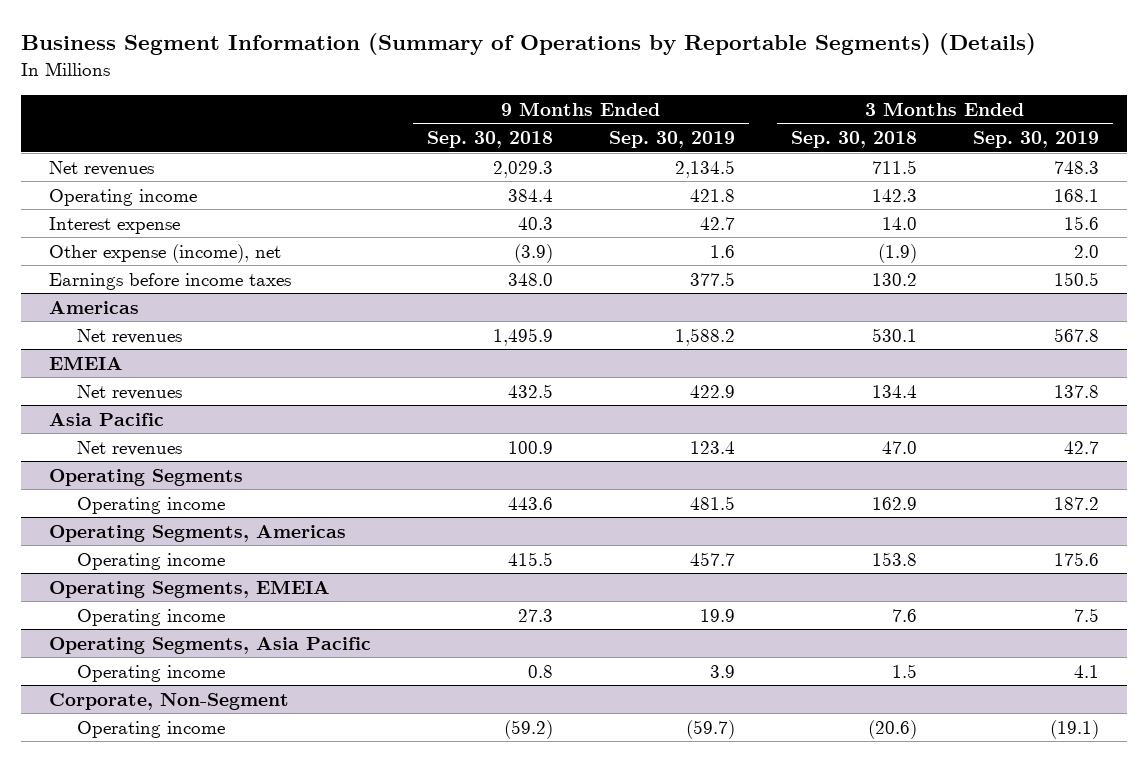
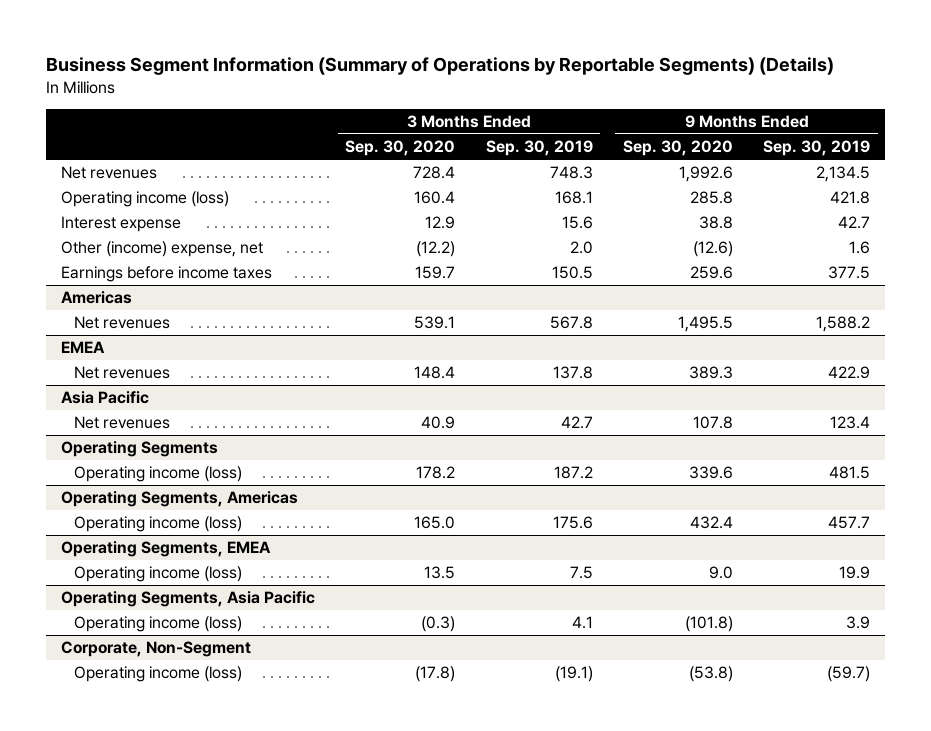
- | 9 Months Ended Sep. 30, 2018 | 9 Months Ended Sep. 30, 2019 | 3 Months Ended Sep. 30, 2018 | 3 Months Ended Sep. 30, 2019
+ | 3 Months Ended Sep. 30, 2020 | 3 Months Ended Sep. 30, 2019 | 9 Months Ended Sep. 30, 2020 | 9 Months Ended Sep. 30, 2019
- Operating income | 384.4 | 421.8 | 142.3 | 168.1
+ Operating income (loss) | 160.4 | 168.1 | 285.8 | 421.8
- Other expense (income), net | (3.9) | 1.6 | (1.9) | 2.0
+ Other (income) expense, net | (12.2) | 2.0 | (12.6) | 1.6
- EMEIA
+ EMEA
@ Operating Segments
- Operating income | 443.6 | 481.5 | 162.9 | 187.2
+ Operating income (loss) | 178.2 | 187.2 | 339.6 | 481.5
@ Operating Segments, Americas
- Operating income | 415.5 | 457.7 | 153.8 | 175.6
- Operating Segments, EMEIA
- Operating income | 27.3 | 19.9 | 7.6 | 7.5
@ Operating Segments, Americas
+ Operating income (loss) | 165.0 | 175.6 | 432.4 | 457.7
+ Operating Segments, EMEA
+ Operating income (loss) | 13.5 | 7.5 | 9.0 | 19.9
@ Operating Segments, Asia Pacific
- Operating income | 0.8 | 3.9 | 1.5 | 4.1
+ Operating income (loss) | (0.3) | 4.1 | (101.8) | 3.9
@ Corporate, Non-Segment
- Operating income | (59.2) | (59.7) | (20.6) | (19.1)
+ Operating income (loss) | (17.8) | (19.1) | (53.8) | (59.7)

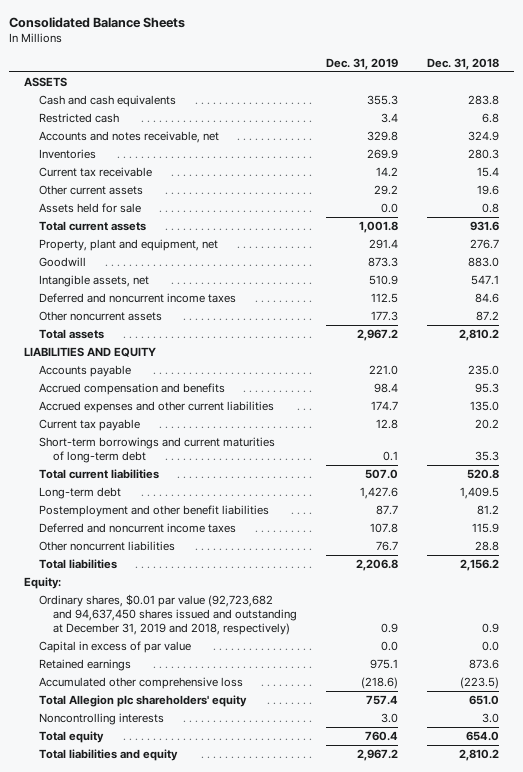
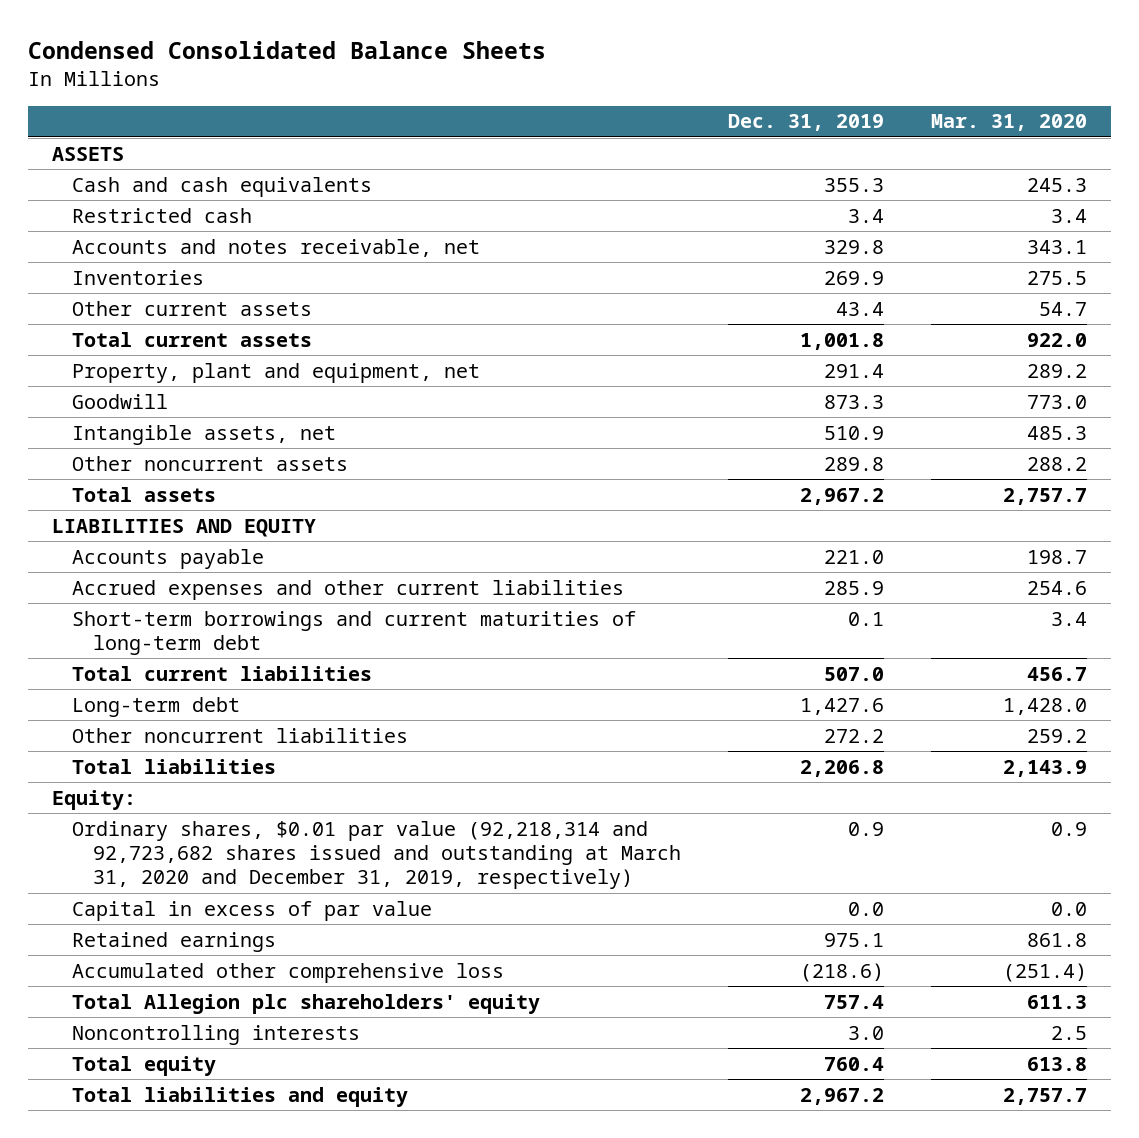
- Consolidated Balance Sheets
+ Condensed Consolidated Balance Sheets
- | Dec. 31, 2019 | Dec. 31, 2018
+ | Dec. 31, 2019 | Mar. 31, 2020
- Current tax receivable | 14.2 | 15.4
- Other current assets | 29.2 | 19.6
- Assets held for sale | 0.0 | 0.8
+ Other current assets | 43.4 | 54.7
- Deferred and noncurrent income taxes | 112.5 | 84.6
- Other noncurrent assets | 177.3 | 87.2
+ Other noncurrent assets | 289.8 | 288.2
- Accrued compensation and benefits | 98.4 | 95.3
- Accrued expenses and other current liabilities | 174.7 | 135.0
- Current tax payable | 12.8 | 20.2
+ Accrued expenses and other current liabilities | 285.9 | 254.6
- Postemployment and other benefit liabilities | 87.7 | 81.2
- Deferred and noncurrent income taxes | 107.8 | 115.9
- Other noncurrent liabilities | 76.7 | 28.8
+ Other noncurrent liabilities | 272.2 | 259.2
- Ordinary shares, $0.01 par value (92,723,682 and 94,637,450 shares issued and outstanding at December 31, 2019 and 2018, respectively) | 0.9 | 0.9
+ Ordinary shares, $0.01 par value (92,218,314 and 92,723,682 shares issued and outstanding at March 31, 2020 and December 31, 2019, respectively) | 0.9 | 0.9

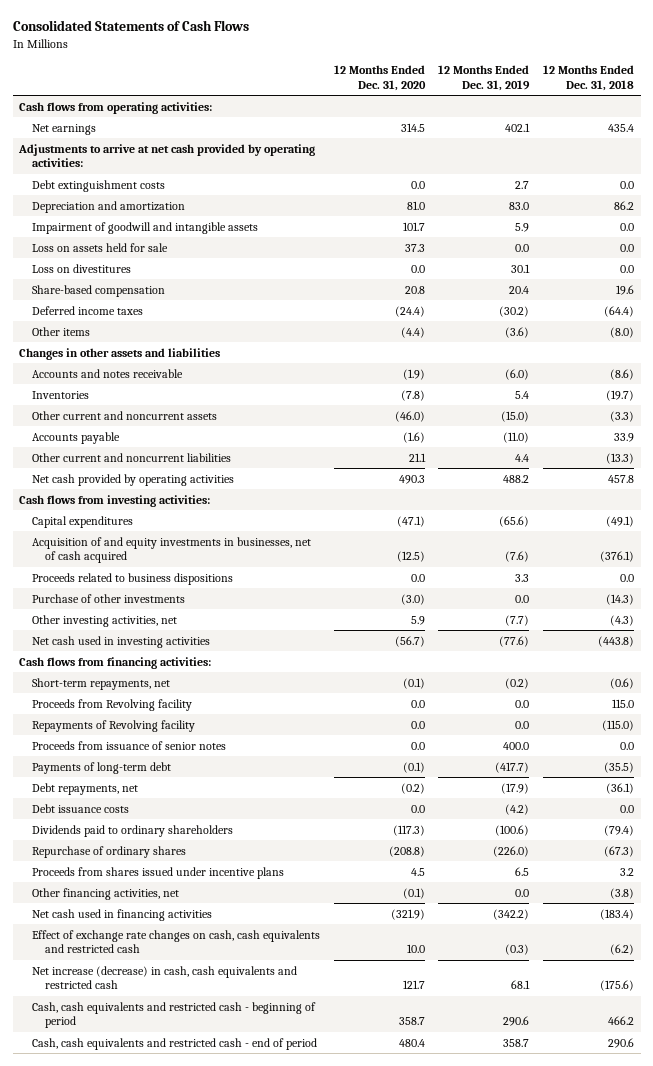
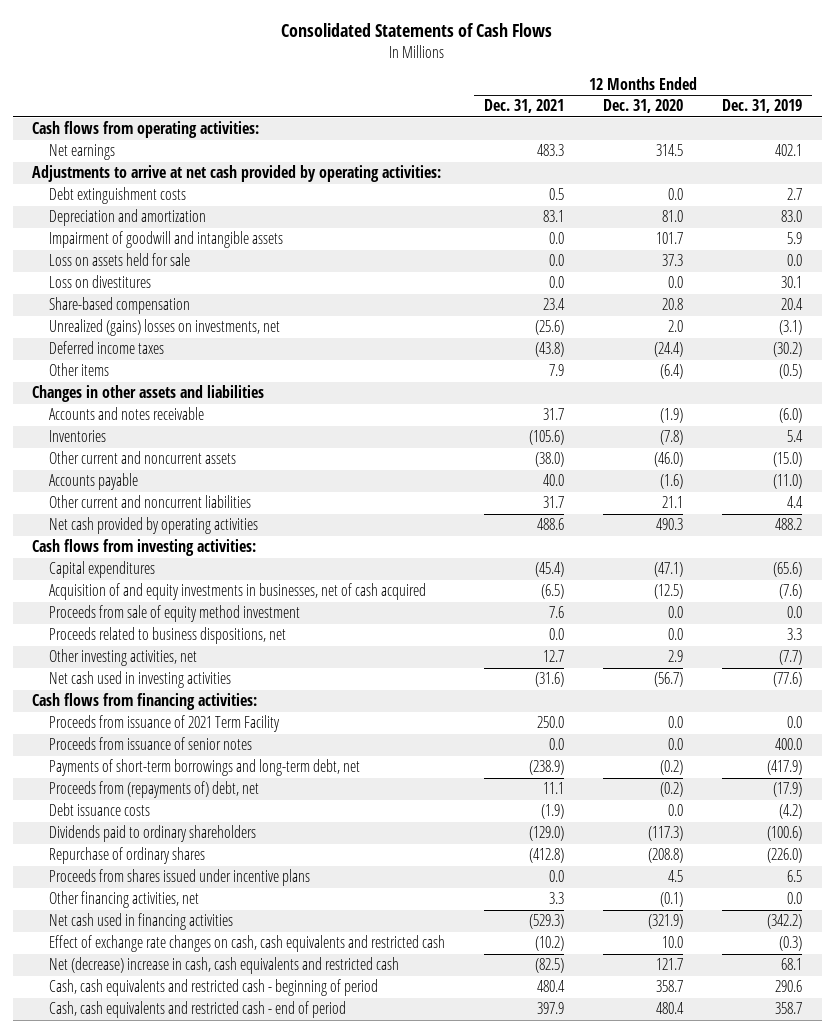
- | 12 Months Ended Dec. 31, 2020 | 12 Months Ended Dec. 31, 2019 | 12 Months Ended Dec. 31, 2018
+ | 12 Months Ended Dec. 31, 2021 | 12 Months Ended Dec. 31, 2020 | 12 Months Ended Dec. 31, 2019
+ Unrealized (gains) losses on investments, net | (25.6) | 2.0 | (3.1)
- Other items | (4.4) | (3.6) | (8.0)
+ Other items | 7.9 | (6.4) | (0.5)
- Proceeds related to business dispositions | 0.0 | 3.3 | 0.0
- Purchase of other investments | (3.0) | 0.0 | (14.3)
- Other investing activities, net | 5.9 | (7.7) | (4.3)
+ Proceeds from sale of equity method investment | 7.6 | 0.0 | 0.0
+ Proceeds related to business dispositions, net | 0.0 | 0.0 | 3.3
+ Other investing activities, net | 12.7 | 2.9 | (7.7)
- Short-term repayments, net | (0.1) | (0.2) | (0.6)
- Proceeds from Revolving facility | 0.0 | 0.0 | 115.0
- Repayments of Revolving facility | 0.0 | 0.0 | (115.0)
+ Proceeds from issuance of 2021 Term Facility | 250.0 | 0.0 | 0.0
- Payments of long-term debt | (0.1) | (417.7) | (35.5)
- Debt repayments, net | (0.2) | (17.9) | (36.1)
+ Payments of short-term borrowings and long-term debt, net | (238.9) | (0.2) | (417.9)
+ Proceeds from (repayments of) debt, net | 11.1 | (0.2) | (17.9)
- Net increase (decrease) in cash, cash equivalents and restricted cash | 121.7 | 68.1 | (175.6)
+ Net (decrease) increase in cash, cash equivalents and restricted cash | (82.5) | 121.7 | 68.1

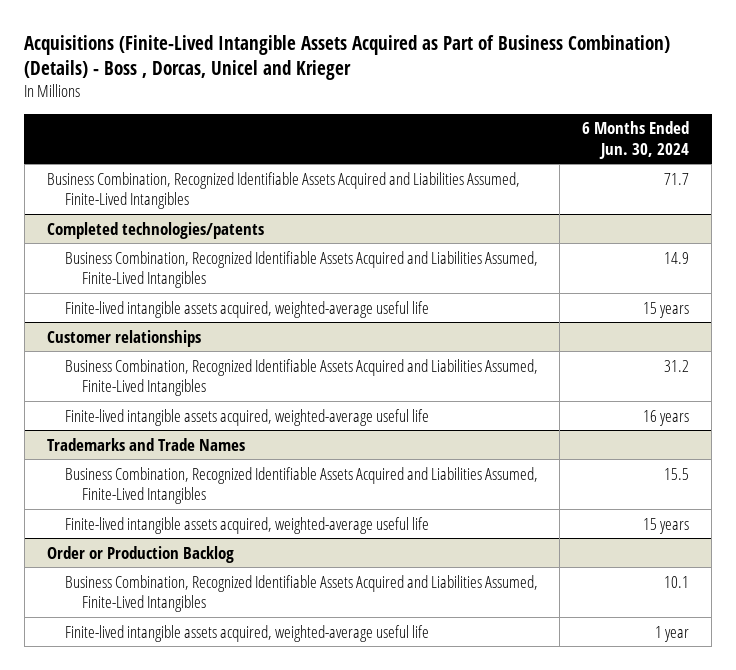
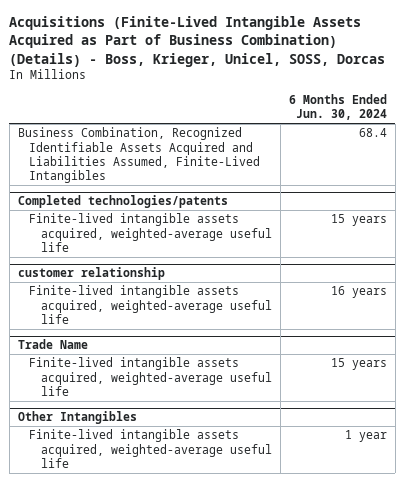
- Acquisitions (Finite-Lived Intangible Assets Acquired as Part of Business Combination) (Details) - Boss , Dorcas, Unicel and Krieger
+ Acquisitions (Finite-Lived Intangible Assets Acquired as Part of Business Combination) (Details) - Boss, Krieger, Unicel, SOSS, Dorcas
- Business Combination, Recognized Identifiable Assets Acquired and Liabilities Assumed, Finite-Lived Intangibles | 71.7
+ Business Combination, Recognized Identifiable Assets Acquired and Liabilities Assumed, Finite-Lived Intangibles | 68.4
@ Completed technologies/patents
- Business Combination, Recognized Identifiable Assets Acquired and Liabilities Assumed, Finite-Lived Intangibles | 14.9
- Customer relationships
- Business Combination, Recognized Identifiable Assets Acquired and Liabilities Assumed, Finite-Lived Intangibles | 31.2
+ customer relationship
- Trademarks and Trade Names
- Business Combination, Recognized Identifiable Assets Acquired and Liabilities Assumed, Finite-Lived Intangibles | 15.5
+ Trade Name
- Order or Production Backlog
- Business Combination, Recognized Identifiable Assets Acquired and Liabilities Assumed, Finite-Lived Intangibles | 10.1
+ Other Intangibles

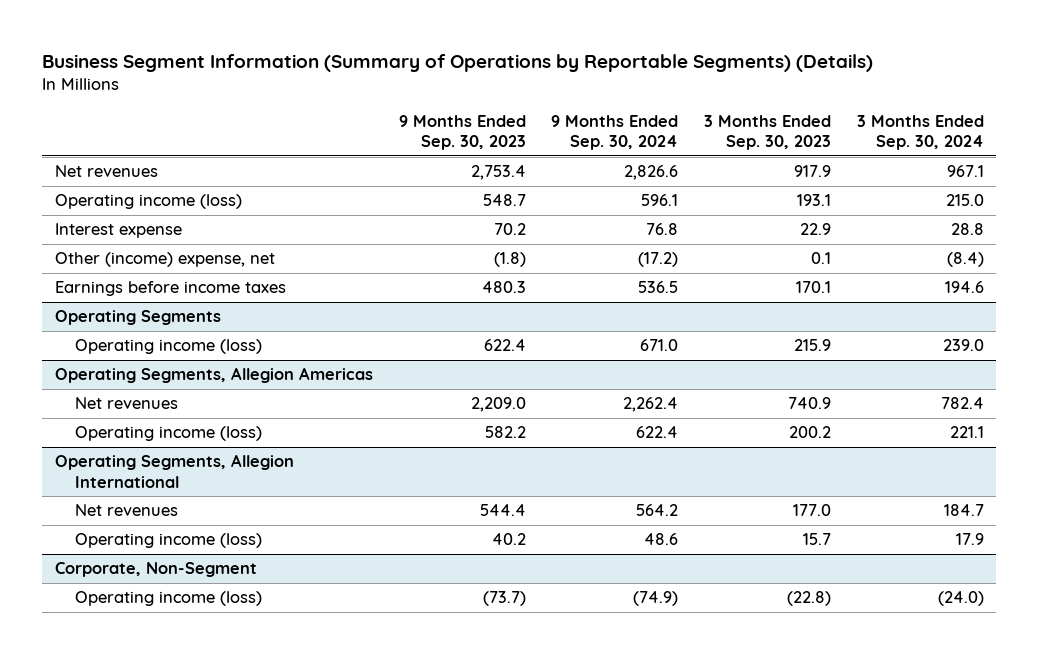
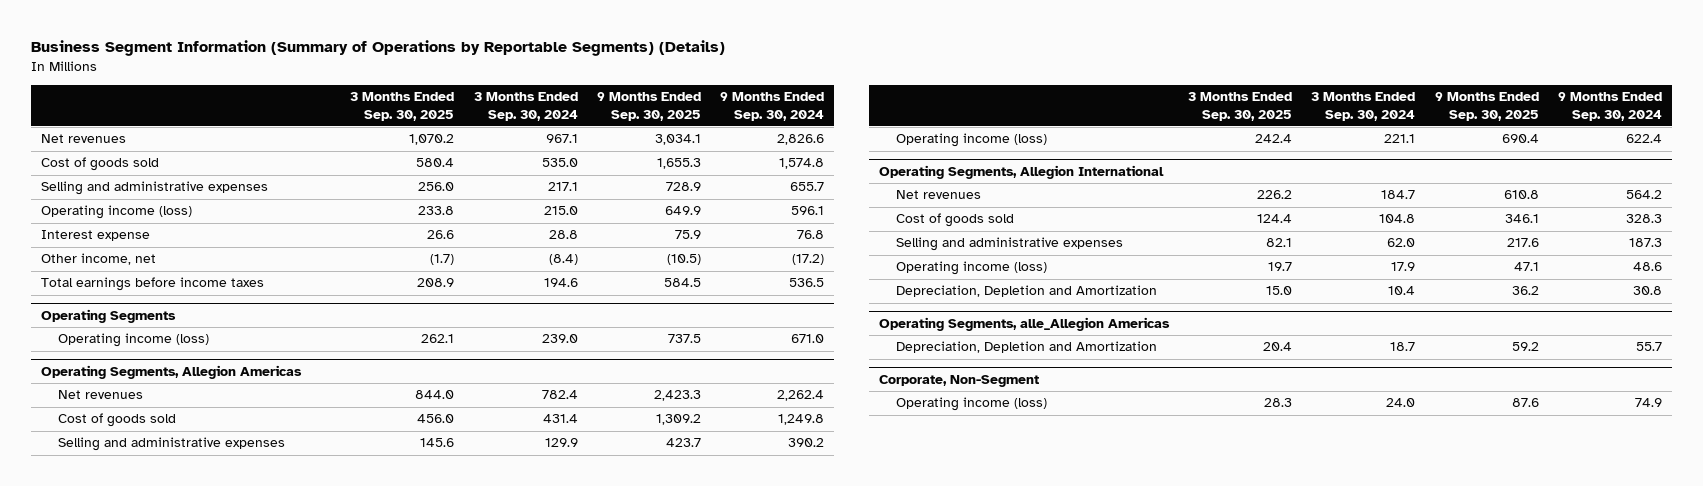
- | 9 Months Ended Sep. 30, 2023 | 9 Months Ended Sep. 30, 2024 | 3 Months Ended Sep. 30, 2023 | 3 Months Ended Sep. 30, 2024
+ | 3 Months Ended Sep. 30, 2025 | 3 Months Ended Sep. 30, 2024 | 9 Months Ended Sep. 30, 2025 | 9 Months Ended Sep. 30, 2024
+ Cost of goods sold | 580.4 | 535.0 | 1,655.3 | 1,574.8
+ Selling and administrative expenses | 256.0 | 217.1 | 728.9 | 655.7
- Other (income) expense, net | (1.8) | (17.2) | 0.1 | (8.4)
- Earnings before income taxes | 480.3 | 536.5 | 170.1 | 194.6
+ Other income, net | (1.7) | (8.4) | (10.5) | (17.2)
+ Total earnings before income taxes | 208.9 | 194.6 | 584.5 | 536.5
@ Operating Segments, Allegion Americas
+ Cost of goods sold | 456.0 | 431.4 | 1,309.2 | 1,249.8
+ Selling and administrative expenses | 145.6 | 129.9 | 423.7 | 390.2
@ Operating Segments, Allegion International
+ Cost of goods sold | 124.4 | 104.8 | 346.1 | 328.3
+ Selling and administrative expenses | 82.1 | 62.0 | 217.6 | 187.3
+ Depreciation, Depletion and Amortization | 15.0 | 10.4 | 36.2 | 30.8
+ Operating Segments, alle_Allegion Americas
+ Depreciation, Depletion and Amortization | 20.4 | 18.7 | 59.2 | 55.7
@ Corporate, Non-Segment
- Operating income (loss) | (73.7) | (74.9) | (22.8) | (24.0)
+ Operating income (loss) | 28.3 | 24.0 | 87.6 | 74.9

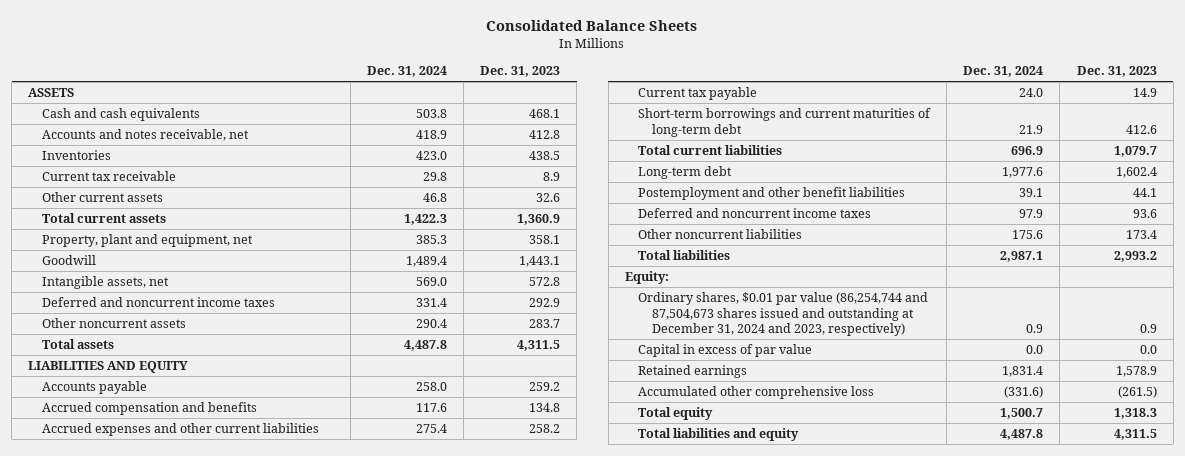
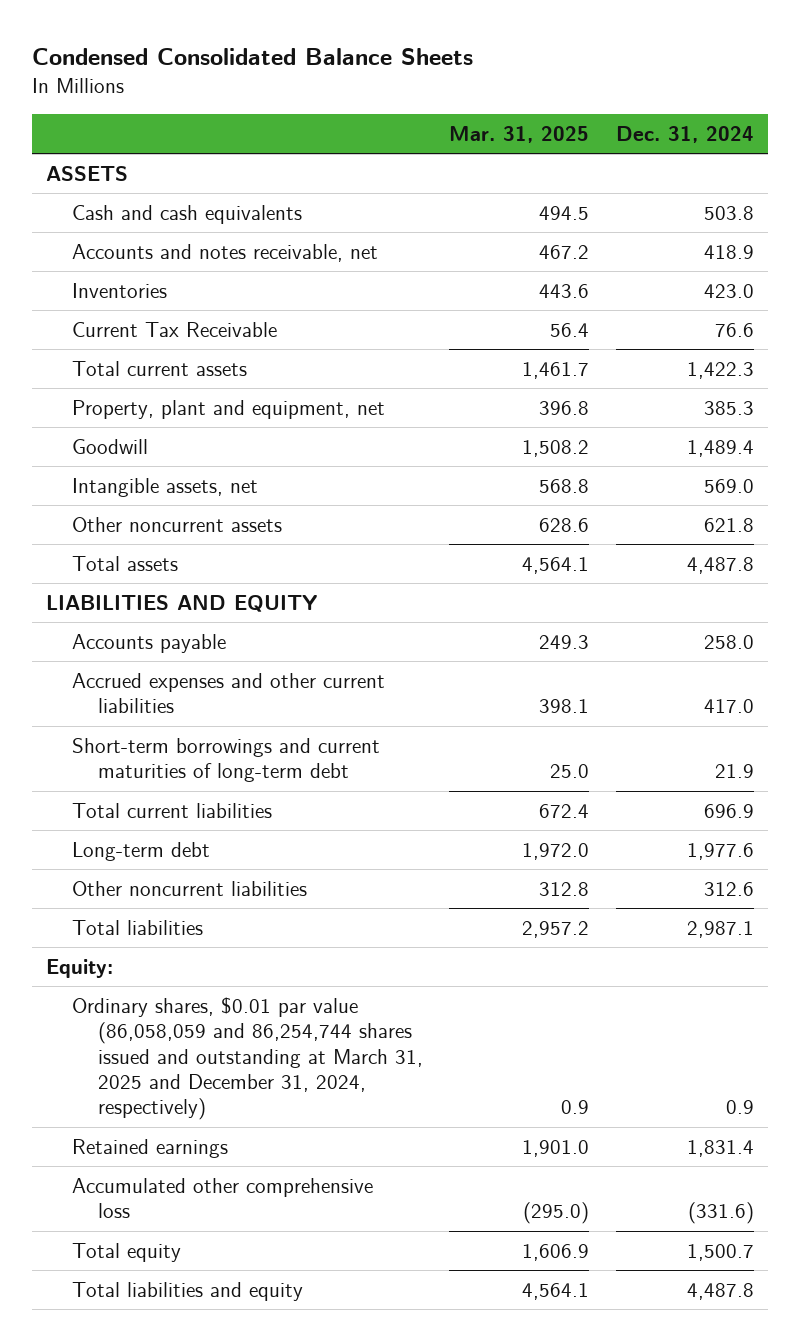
- Consolidated Balance Sheets
+ Condensed Consolidated Balance Sheets
- | Dec. 31, 2024 | Dec. 31, 2023
+ | Mar. 31, 2025 | Dec. 31, 2024
- Current tax receivable | 29.8 | 8.9
- Other current assets | 46.8 | 32.6
+ Current Tax Receivable | 56.4 | 76.6
- Deferred and noncurrent income taxes | 331.4 | 292.9
- Other noncurrent assets | 290.4 | 283.7
+ Other noncurrent assets | 628.6 | 621.8
- Accrued compensation and benefits | 117.6 | 134.8
- Accrued expenses and other current liabilities | 275.4 | 258.2
- Current tax payable | 24.0 | 14.9
+ Accrued expenses and other current liabilities | 398.1 | 417.0
- Postemployment and other benefit liabilities | 39.1 | 44.1
- Deferred and noncurrent income taxes | 97.9 | 93.6
- Other noncurrent liabilities | 175.6 | 173.4
+ Other noncurrent liabilities | 312.8 | 312.6
- Ordinary shares, $0.01 par value (86,254,744 and 87,504,673 shares issued and outstanding at December 31, 2024 and 2023, respectively) | 0.9 | 0.9
- Capital in excess of par value | 0.0 | 0.0
+ Ordinary shares, $0.01 par value (86,058,059 and 86,254,744 shares issued and outstanding at March 31, 2025 and December 31, 2024, respectively) | 0.9 | 0.9

